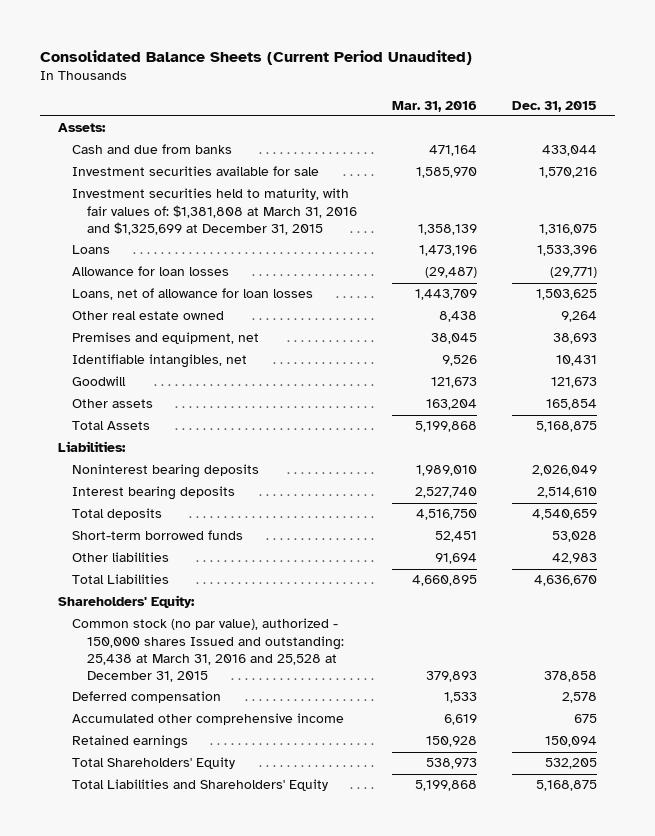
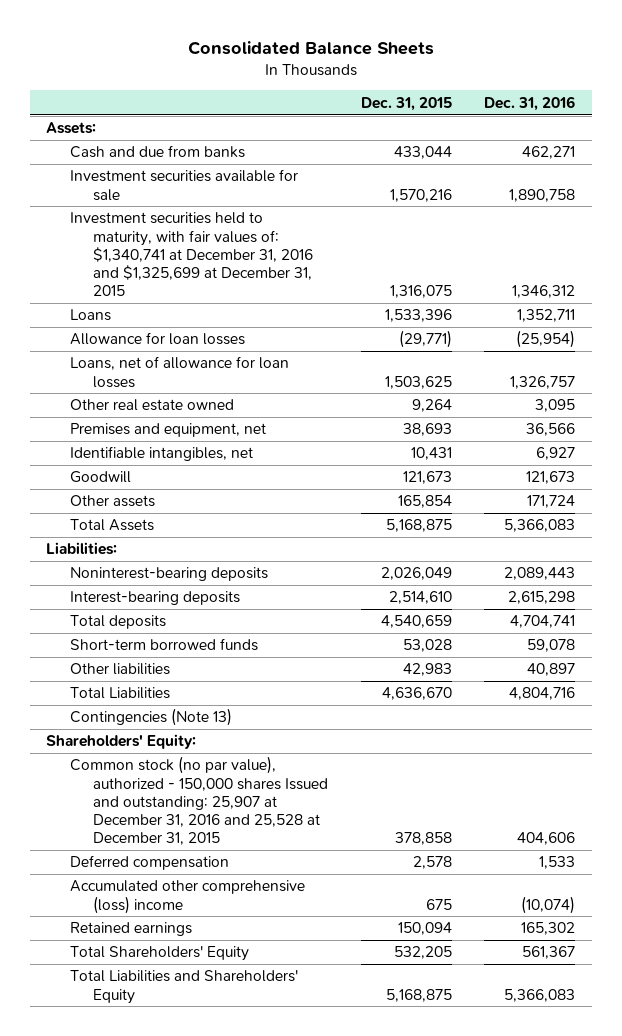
- Consolidated Balance Sheets (Current Period Unaudited)
+ Consolidated Balance Sheets
- | Mar. 31, 2016 | Dec. 31, 2015
+ | Dec. 31, 2015 | Dec. 31, 2016
- Investment securities held to maturity, with fair values of: $1,381,808 at March 31, 2016 and $1,325,699 at December 31, 2015 | 1,358,139 | 1,316,075
+ Investment securities held to maturity, with fair values of: $1,340,741 at December 31, 2016 and $1,325,699 at December 31, 2015 | 1,316,075 | 1,346,312
- Noninterest bearing deposits | 1,989,010 | 2,026,049
- Interest bearing deposits | 2,527,740 | 2,514,610
+ Noninterest-bearing deposits | 2,026,049 | 2,089,443
+ Interest-bearing deposits | 2,514,610 | 2,615,298
+ Contingencies (Note 13)
- Common stock (no par value), authorized - 150,000 shares Issued and outstanding: 25,438 at March 31, 2016 and 25,528 at December 31, 2015 | 379,893 | 378,858
+ Common stock (no par value), authorized - 150,000 shares Issued and outstanding: 25,907 at December 31, 2016 and 25,528 at December 31, 2015 | 378,858 | 404,606
- Accumulated other comprehensive income | 6,619 | 675
+ Accumulated other comprehensive (loss) income | 675 | (10,074)

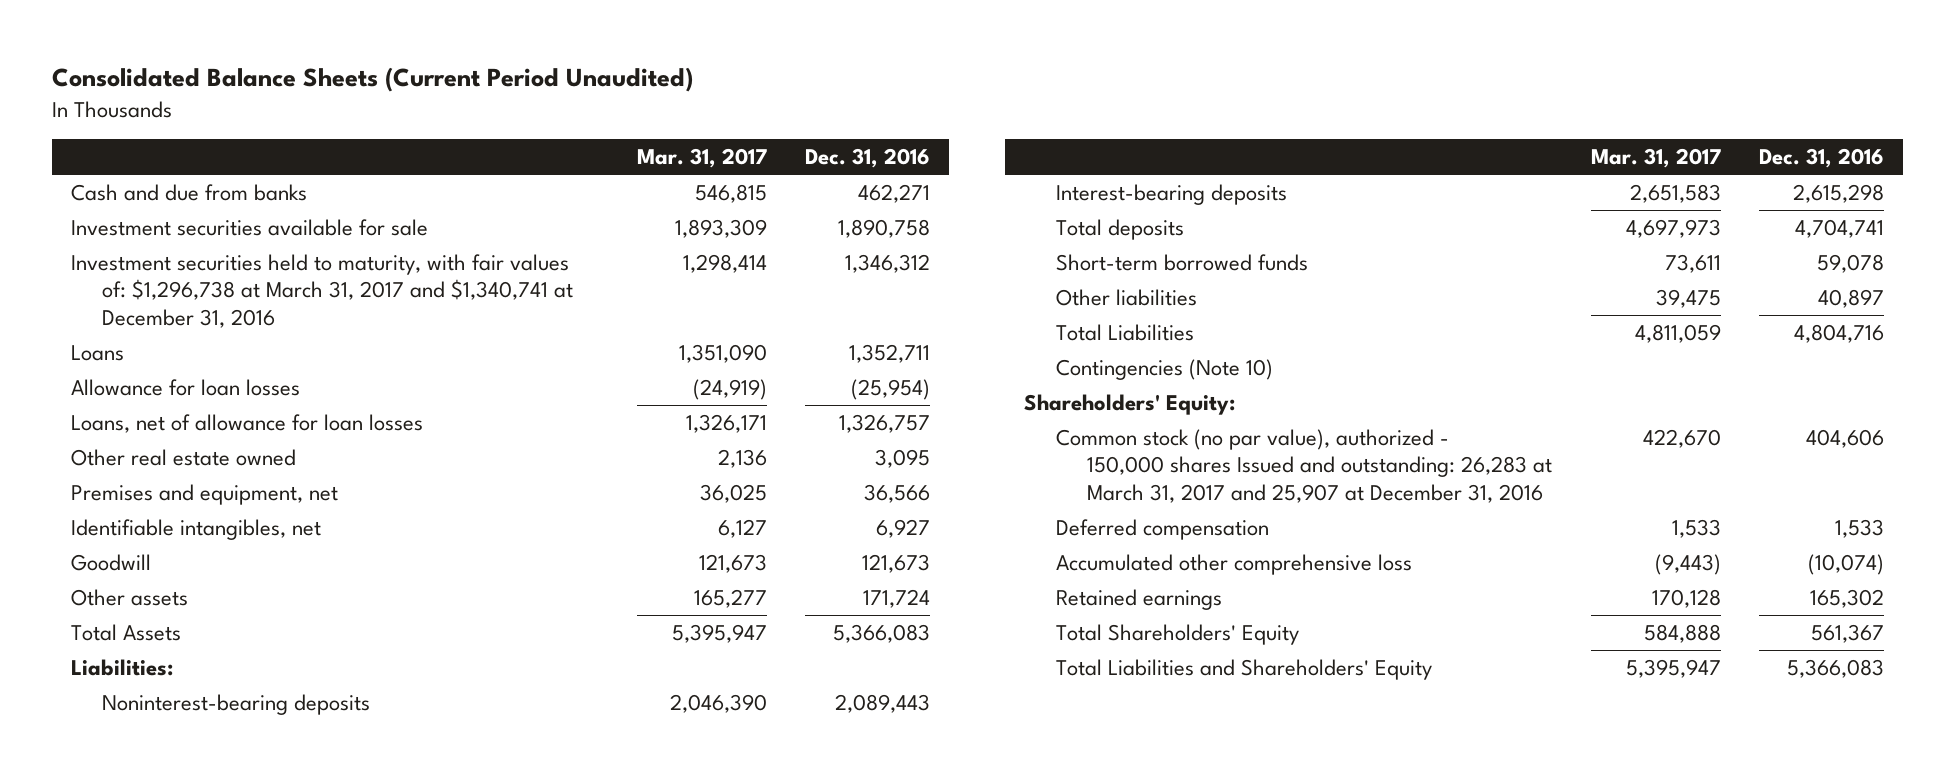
- Consolidated Balance Sheets
+ Consolidated Balance Sheets (Current Period Unaudited)
- | Dec. 31, 2015 | Dec. 31, 2016
+ | Mar. 31, 2017 | Dec. 31, 2016
- Assets:
- Investment securities held to maturity, with fair values of: $1,340,741 at December 31, 2016 and $1,325,699 at December 31, 2015 | 1,316,075 | 1,346,312
+ Investment securities held to maturity, with fair values of: $1,296,738 at March 31, 2017 and $1,340,741 at December 31, 2016 | 1,298,414 | 1,346,312
- Contingencies (Note 13)
+ Contingencies (Note 10)
- Common stock (no par value), authorized - 150,000 shares Issued and outstanding: 25,907 at December 31, 2016 and 25,528 at December 31, 2015 | 378,858 | 404,606
+ Common stock (no par value), authorized - 150,000 shares Issued and outstanding: 26,283 at March 31, 2017 and 25,907 at December 31, 2016 | 422,670 | 404,606
- Accumulated other comprehensive (loss) income | 675 | (10,074)
+ Accumulated other comprehensive loss | (9,443) | (10,074)

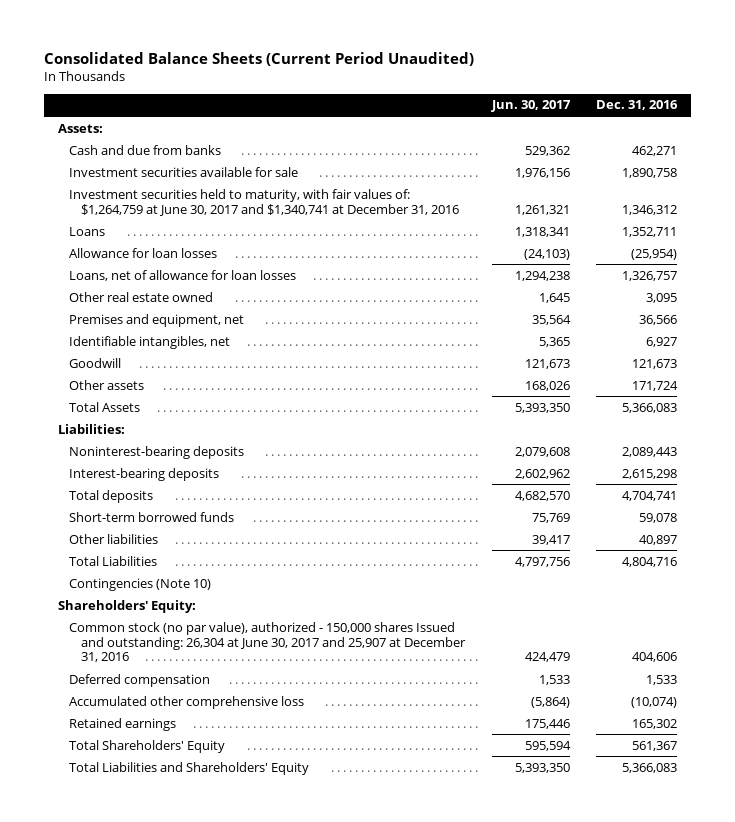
- | Mar. 31, 2017 | Dec. 31, 2016
+ | Jun. 30, 2017 | Dec. 31, 2016
+ Assets:
- Investment securities held to maturity, with fair values of: $1,296,738 at March 31, 2017 and $1,340,741 at December 31, 2016 | 1,298,414 | 1,346,312
+ Investment securities held to maturity, with fair values of: $1,264,759 at June 30, 2017 and $1,340,741 at December 31, 2016 | 1,261,321 | 1,346,312
- Common stock (no par value), authorized - 150,000 shares Issued and outstanding: 26,283 at March 31, 2017 and 25,907 at December 31, 2016 | 422,670 | 404,606
+ Common stock (no par value), authorized - 150,000 shares Issued and outstanding: 26,304 at June 30, 2017 and 25,907 at December 31, 2016 | 424,479 | 404,606

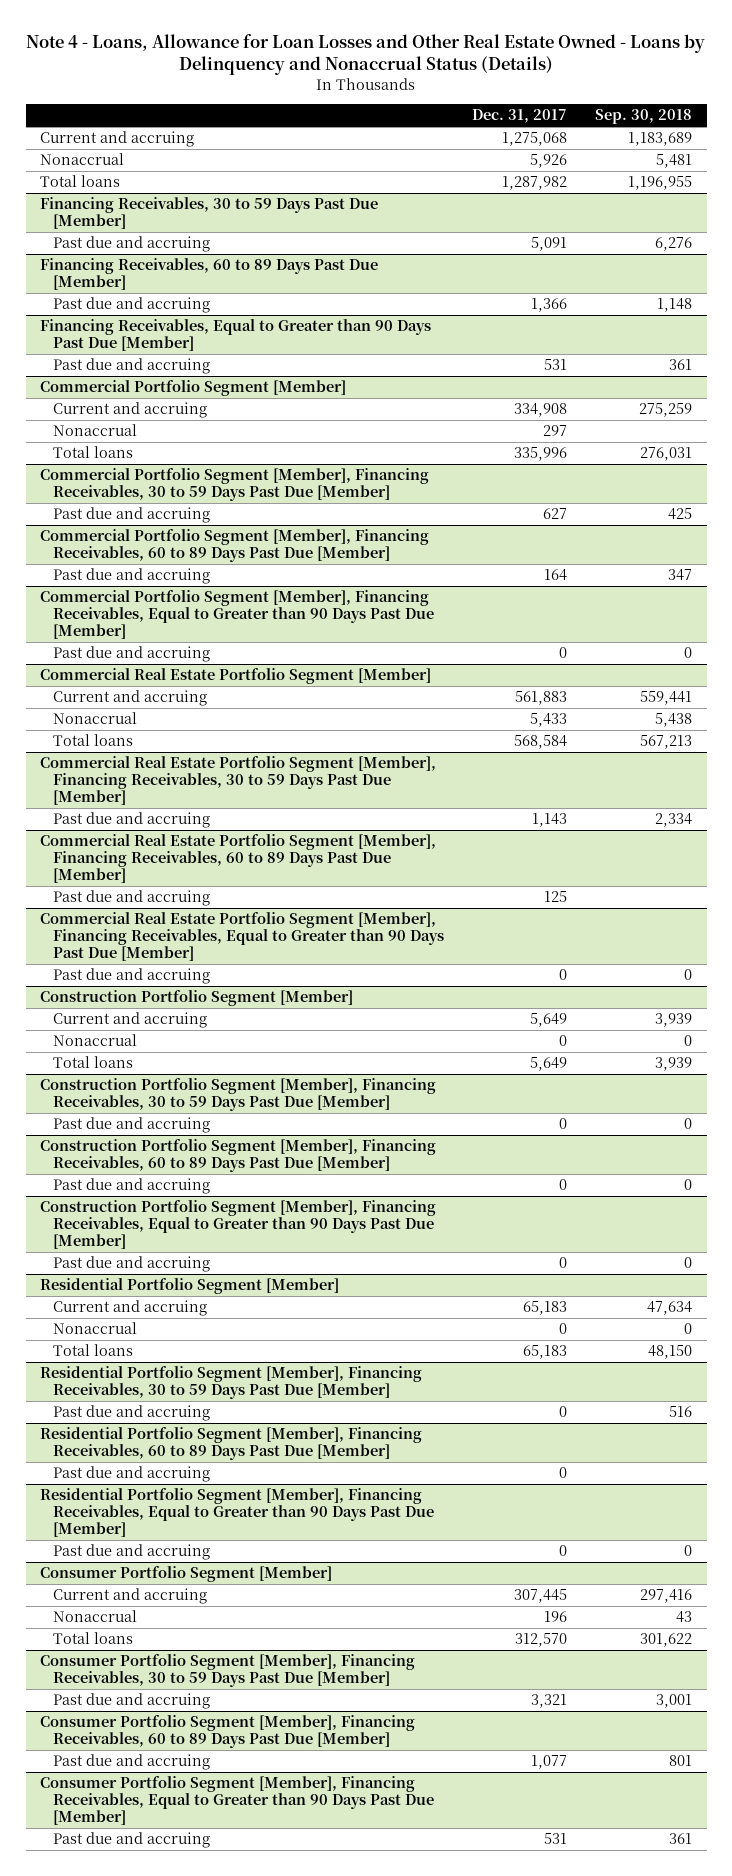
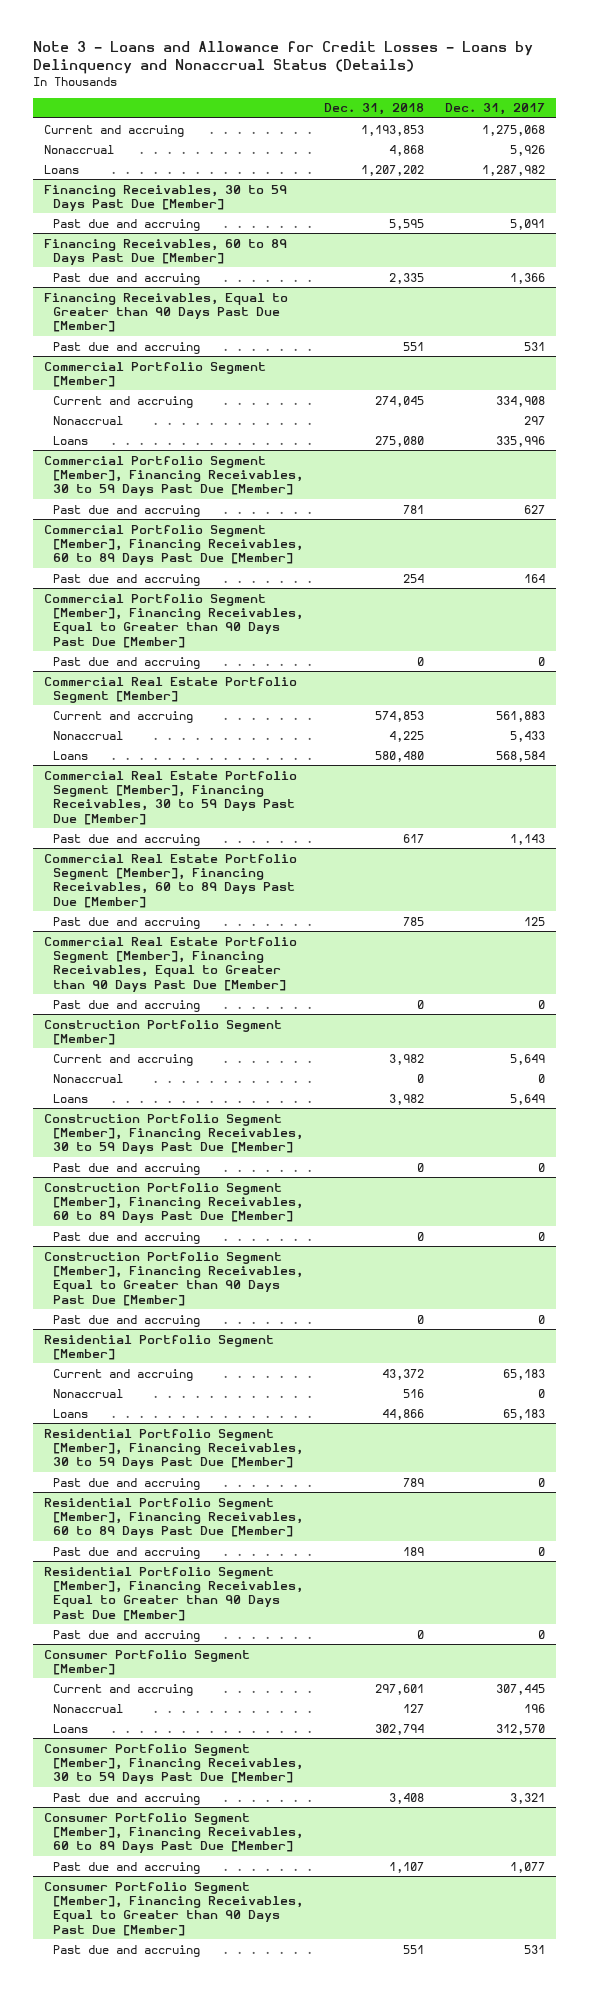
- Note 4 - Loans, Allowance for Loan Losses and Other Real Estate Owned - Loans by Delinquency and Nonaccrual Status (Details)
+ Note 3 - Loans and Allowance for Credit Losses - Loans by Delinquency and Nonaccrual Status (Details)
- | Dec. 31, 2017 | Sep. 30, 2018
+ | Dec. 31, 2018 | Dec. 31, 2017
- Total loans | 1,287,982 | 1,196,955
+ Loans | 1,207,202 | 1,287,982
@ Commercial Portfolio Segment [Member]
- Total loans | 335,996 | 276,031
+ Loans | 275,080 | 335,996
@ Commercial Real Estate Portfolio Segment [Member]
- Total loans | 568,584 | 567,213
+ Loans | 580,480 | 568,584
@ Construction Portfolio Segment [Member]
- Total loans | 5,649 | 3,939
+ Loans | 3,982 | 5,649
@ Residential Portfolio Segment [Member]
- Total loans | 65,183 | 48,150
+ Loans | 44,866 | 65,183
@ Consumer Portfolio Segment [Member]
- Total loans | 312,570 | 301,622
+ Loans | 302,794 | 312,570

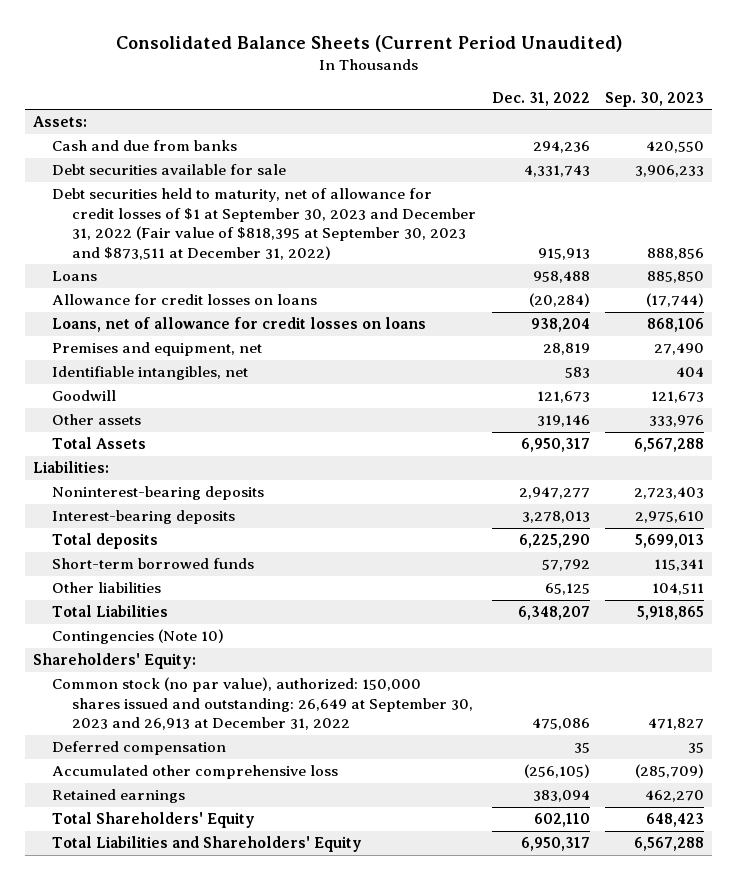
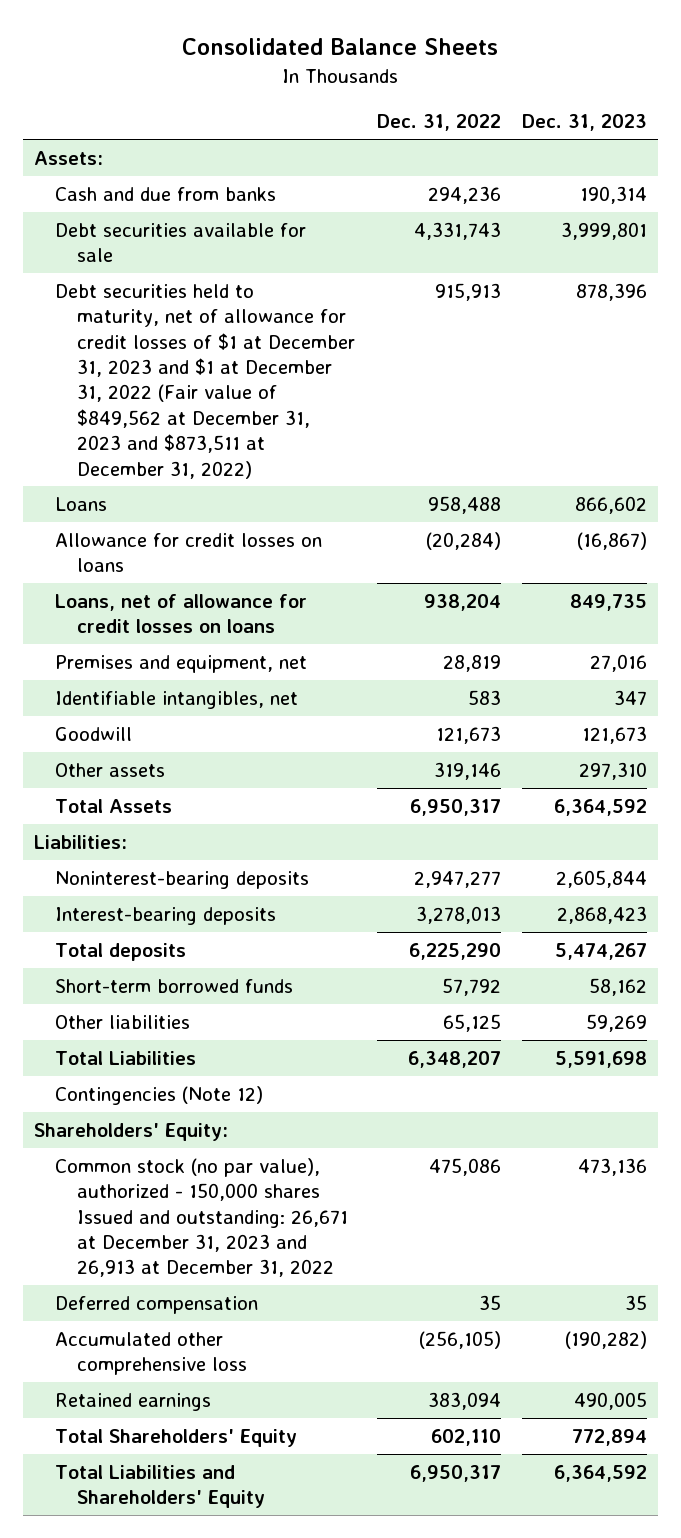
- Consolidated Balance Sheets (Current Period Unaudited)
+ Consolidated Balance Sheets
- | Dec. 31, 2022 | Sep. 30, 2023
+ | Dec. 31, 2022 | Dec. 31, 2023
- Debt securities held to maturity, net of allowance for credit losses of $1 at September 30, 2023 and December 31, 2022 (Fair value of $818,395 at September 30, 2023 and $873,511 at December 31, 2022) | 915,913 | 888,856
+ Debt securities held to maturity, net of allowance for credit losses of $1 at December 31, 2023 and $1 at December 31, 2022 (Fair value of $849,562 at December 31, 2023 and $873,511 at December 31, 2022) | 915,913 | 878,396
- Contingencies (Note 10)
+ Contingencies (Note 12)
- Common stock (no par value), authorized: 150,000 shares issued and outstanding: 26,649 at September 30, 2023 and 26,913 at December 31, 2022 | 475,086 | 471,827
+ Common stock (no par value), authorized - 150,000 shares Issued and outstanding: 26,671 at December 31, 2023 and 26,913 at December 31, 2022 | 475,086 | 473,136

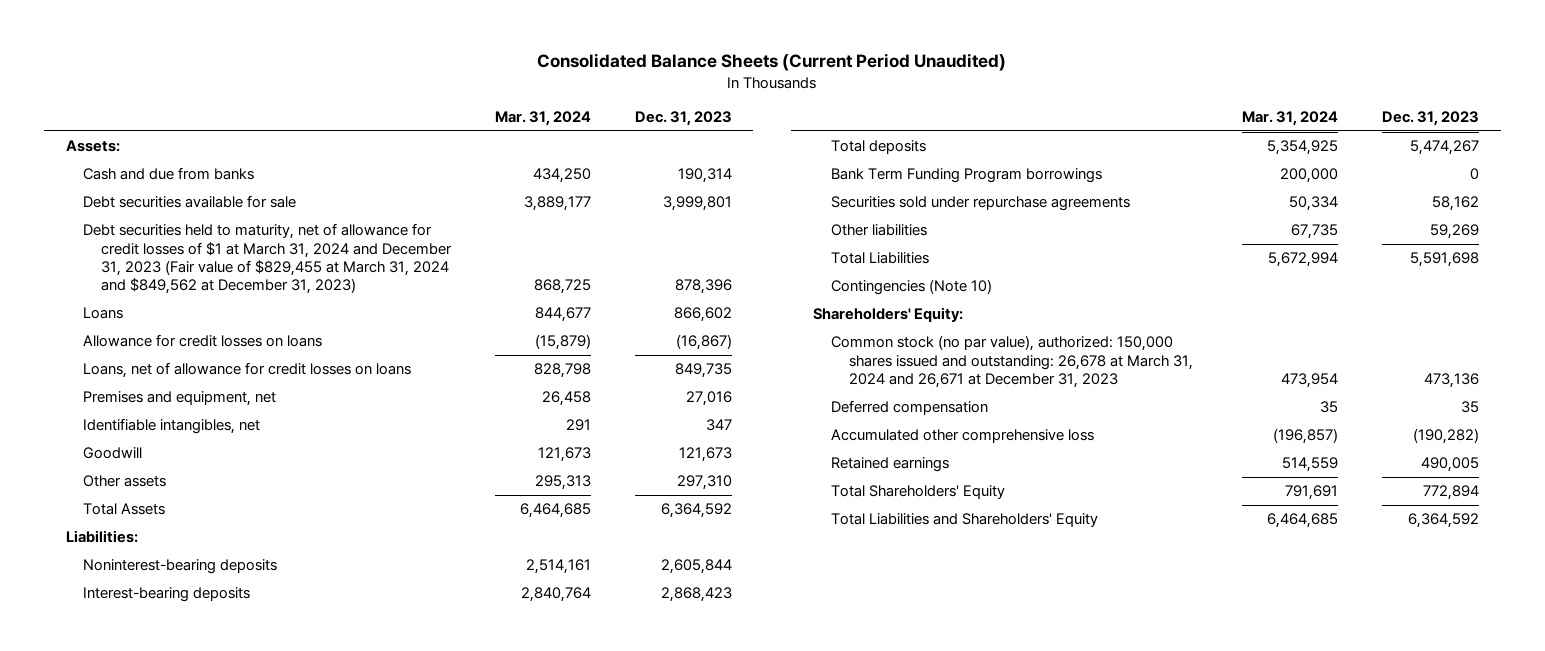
- Consolidated Balance Sheets
+ Consolidated Balance Sheets (Current Period Unaudited)
- | Dec. 31, 2022 | Dec. 31, 2023
+ | Mar. 31, 2024 | Dec. 31, 2023
- Debt securities held to maturity, net of allowance for credit losses of $1 at December 31, 2023 and $1 at December 31, 2022 (Fair value of $849,562 at December 31, 2023 and $873,511 at December 31, 2022) | 915,913 | 878,396
+ Debt securities held to maturity, net of allowance for credit losses of $1 at March 31, 2024 and December 31, 2023 (Fair value of $829,455 at March 31, 2024 and $849,562 at December 31, 2023) | 868,725 | 878,396
- Short-term borrowed funds | 57,792 | 58,162
+ Bank Term Funding Program borrowings | 200,000 | 0
+ Securities sold under repurchase agreements | 50,334 | 58,162
- Contingencies (Note 12)
+ Contingencies (Note 10)
- Common stock (no par value), authorized - 150,000 shares Issued and outstanding: 26,671 at December 31, 2023 and 26,913 at December 31, 2022 | 475,086 | 473,136
+ Common stock (no par value), authorized: 150,000 shares issued and outstanding: 26,678 at March 31, 2024 and 26,671 at December 31, 2023 | 473,954 | 473,136

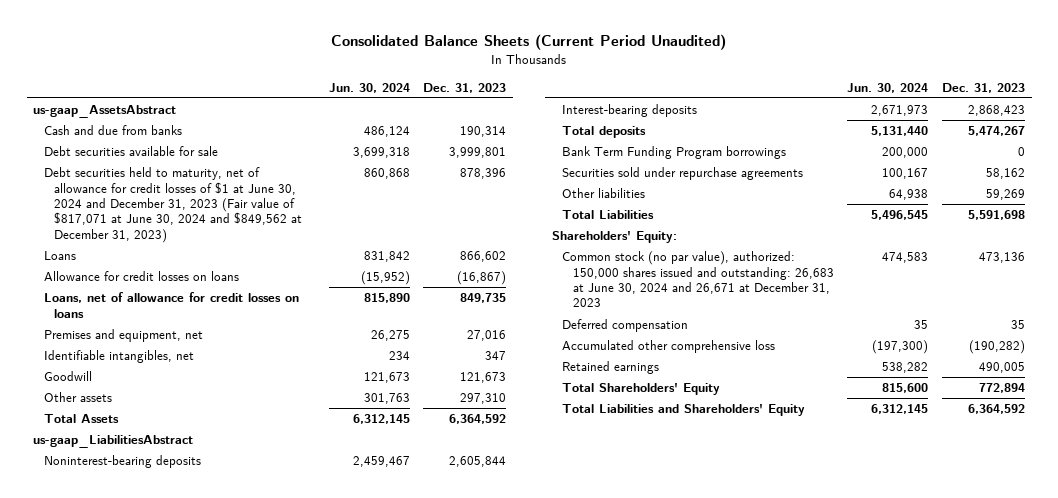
- | Mar. 31, 2024 | Dec. 31, 2023
+ | Jun. 30, 2024 | Dec. 31, 2023
- Assets:
+ us-gaap_AssetsAbstract
- Debt securities held to maturity, net of allowance for credit losses of $1 at March 31, 2024 and December 31, 2023 (Fair value of $829,455 at March 31, 2024 and $849,562 at December 31, 2023) | 868,725 | 878,396
+ Debt securities held to maturity, net of allowance for credit losses of $1 at June 30, 2024 and December 31, 2023 (Fair value of $817,071 at June 30, 2024 and $849,562 at December 31, 2023) | 860,868 | 878,396
- Liabilities:
+ us-gaap_LiabilitiesAbstract
- Contingencies (Note 10)
- Common stock (no par value), authorized: 150,000 shares issued and outstanding: 26,678 at March 31, 2024 and 26,671 at December 31, 2023 | 473,954 | 473,136
+ Common stock (no par value), authorized: 150,000 shares issued and outstanding: 26,683 at June 30, 2024 and 26,671 at December 31, 2023 | 474,583 | 473,136

